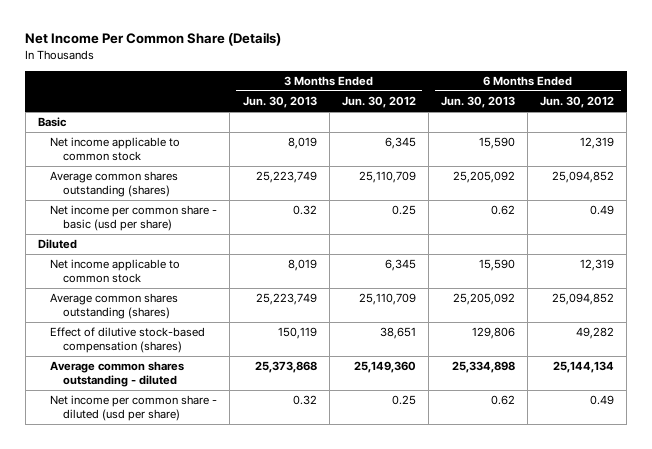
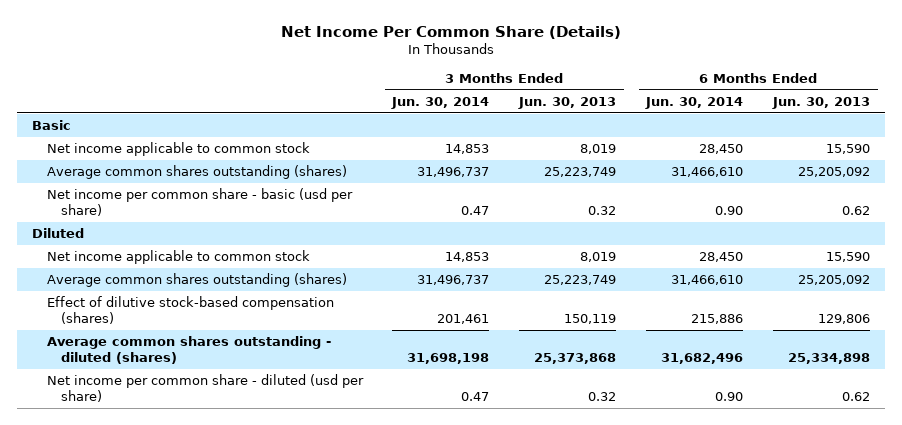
- | 3 Months Ended Jun. 30, 2013 | 3 Months Ended Jun. 30, 2012 | 6 Months Ended Jun. 30, 2013 | 6 Months Ended Jun. 30, 2012
+ | 3 Months Ended Jun. 30, 2014 | 3 Months Ended Jun. 30, 2013 | 6 Months Ended Jun. 30, 2014 | 6 Months Ended Jun. 30, 2013
- Average common shares outstanding - diluted | 25,373,868 | 25,149,360 | 25,334,898 | 25,144,134
+ Average common shares outstanding - diluted (shares) | 31,698,198 | 25,373,868 | 31,682,496 | 25,334,898

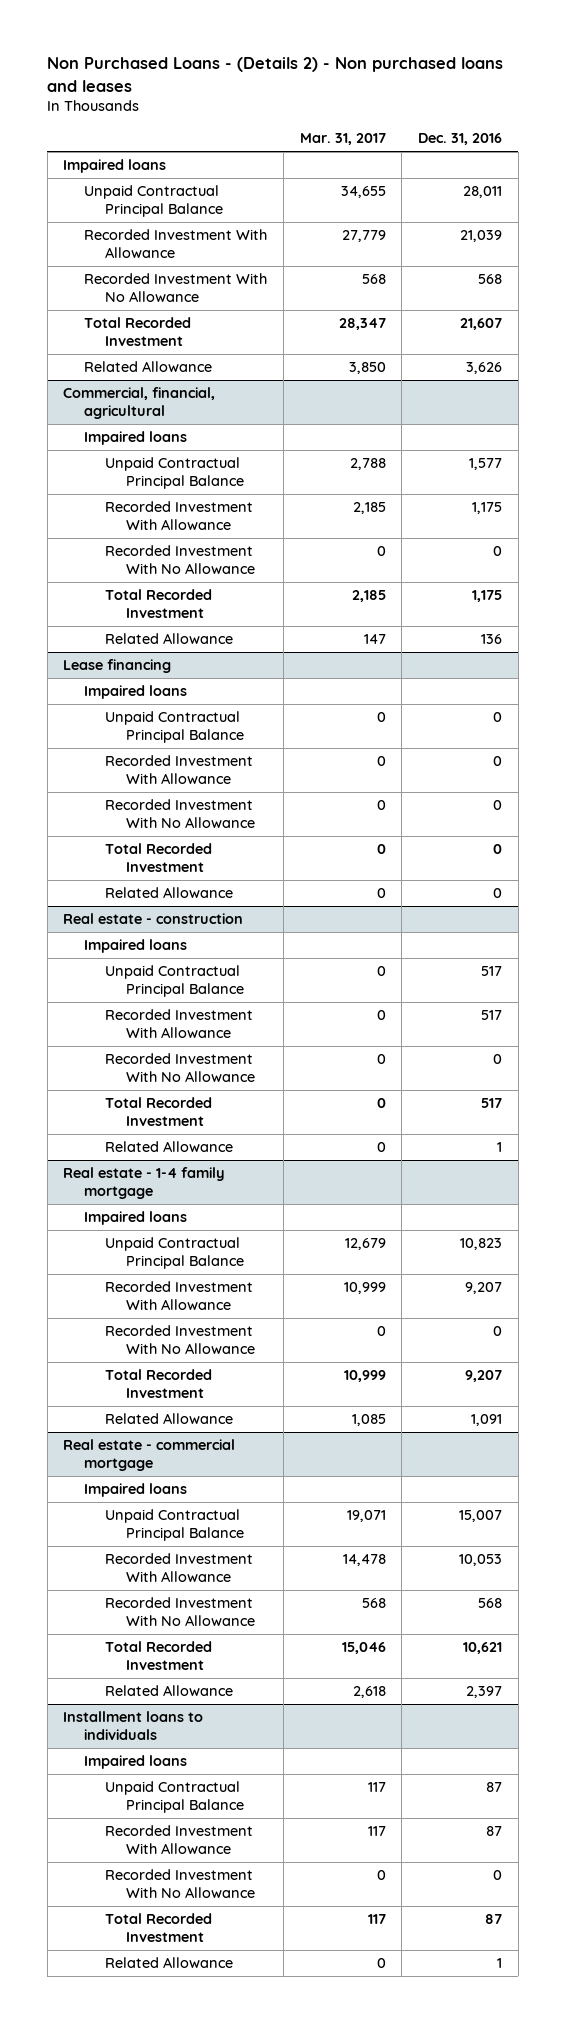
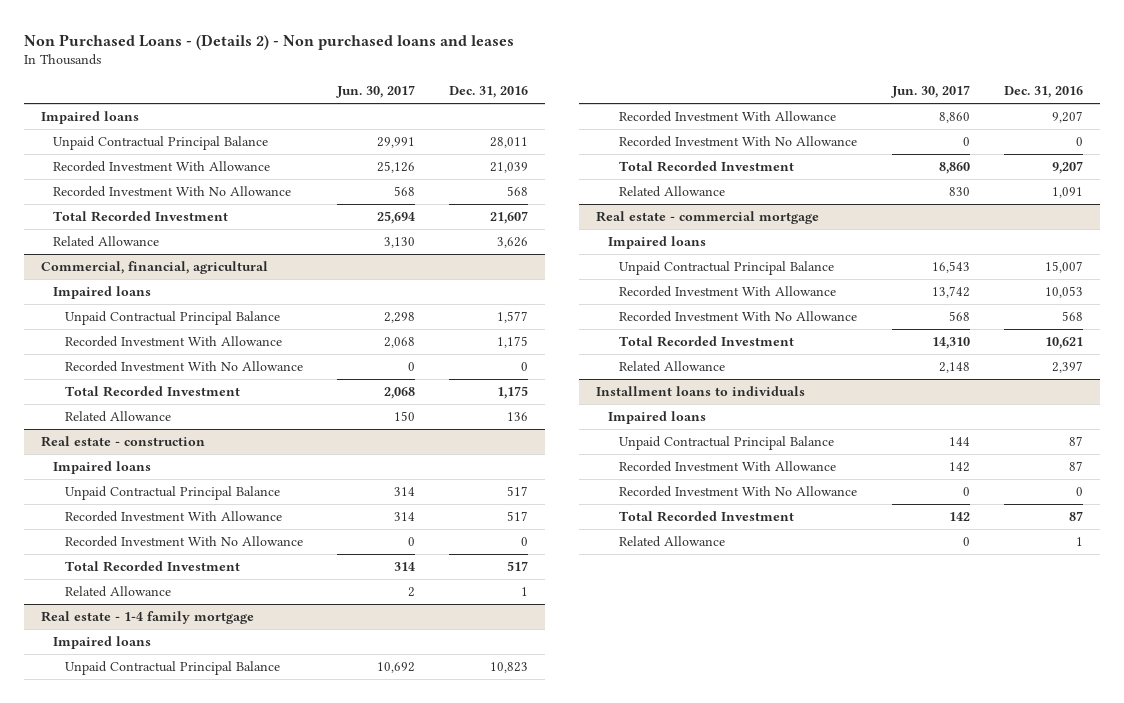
- | Mar. 31, 2017 | Dec. 31, 2016
+ | Jun. 30, 2017 | Dec. 31, 2016
- Lease financing
- Impaired loans
- Unpaid Contractual Principal Balance | 0 | 0
- Recorded Investment With Allowance | 0 | 0
- Recorded Investment With No Allowance | 0 | 0
- Total Recorded Investment | 0 | 0
- Related Allowance | 0 | 0

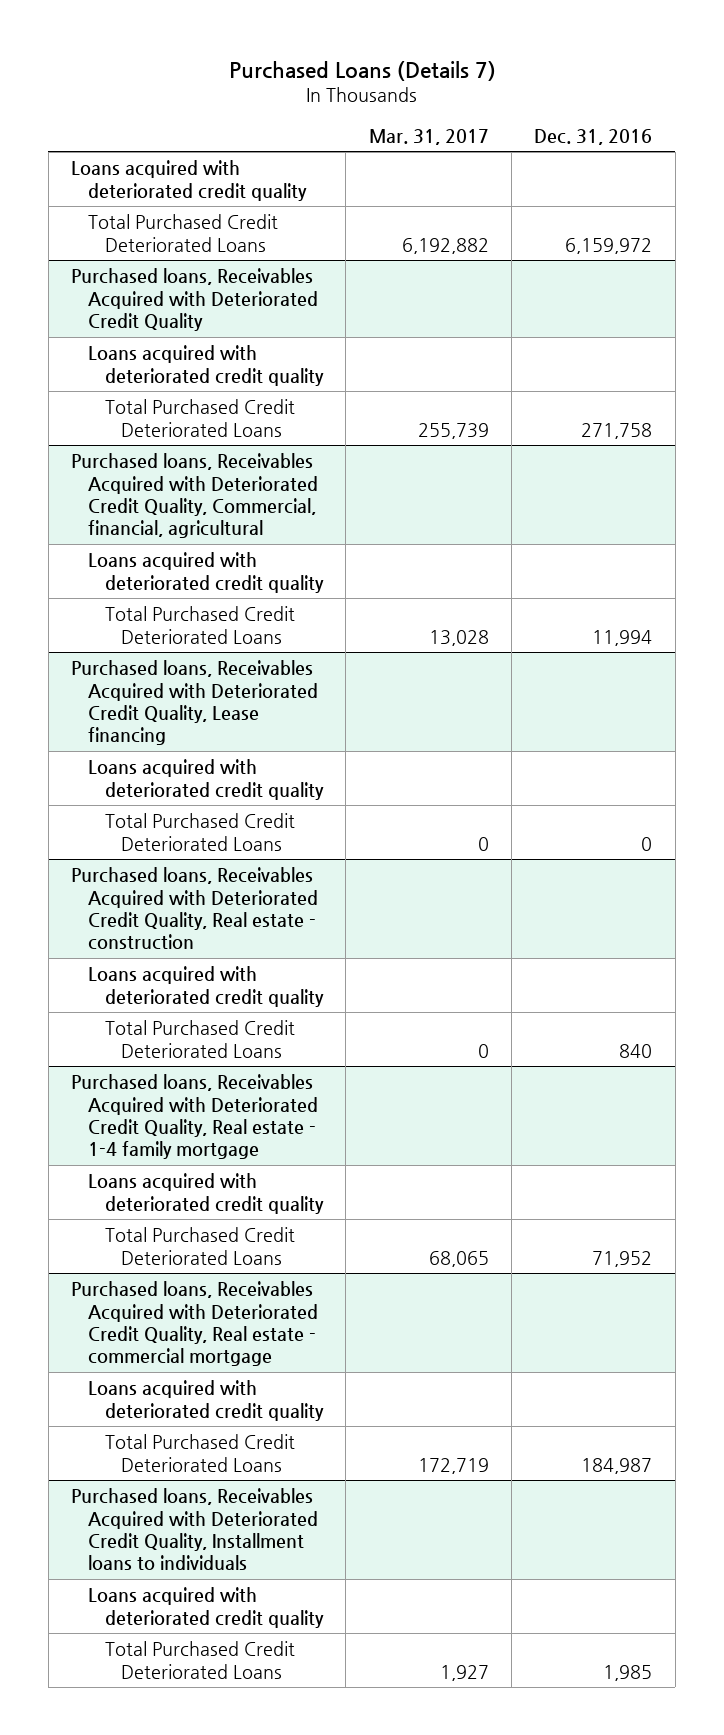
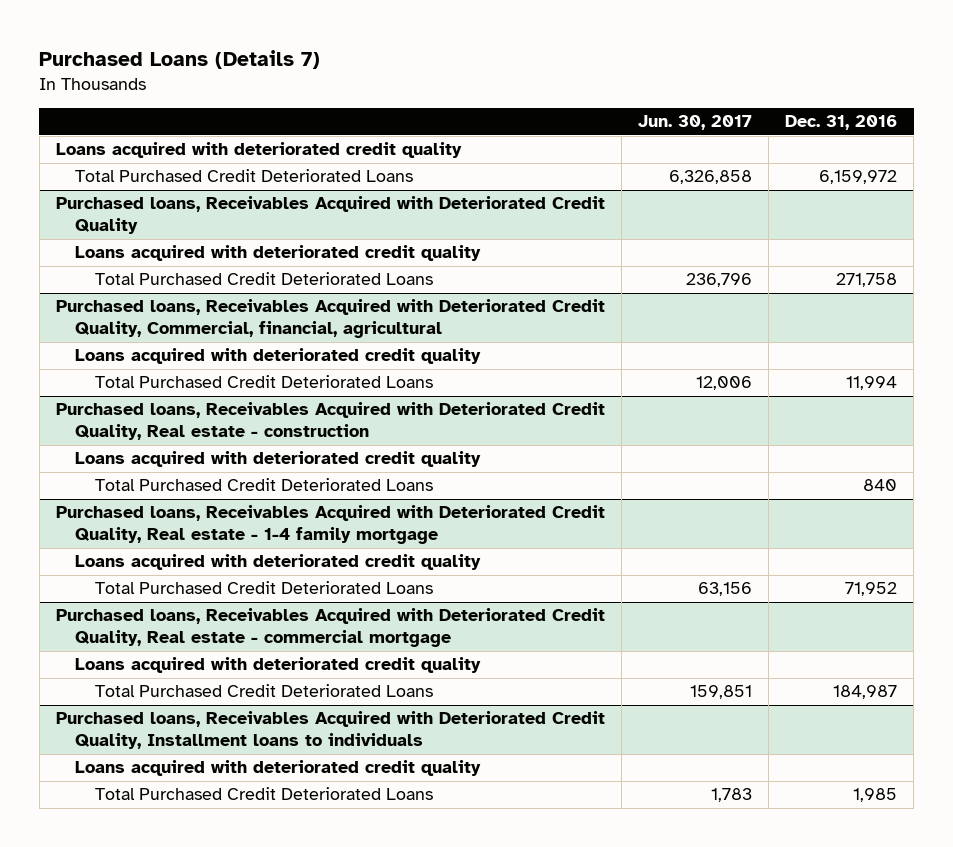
- | Mar. 31, 2017 | Dec. 31, 2016
+ | Jun. 30, 2017 | Dec. 31, 2016
- Purchased loans, Receivables Acquired with Deteriorated Credit Quality, Lease financing
- Loans acquired with deteriorated credit quality
- Total Purchased Credit Deteriorated Loans | 0 | 0

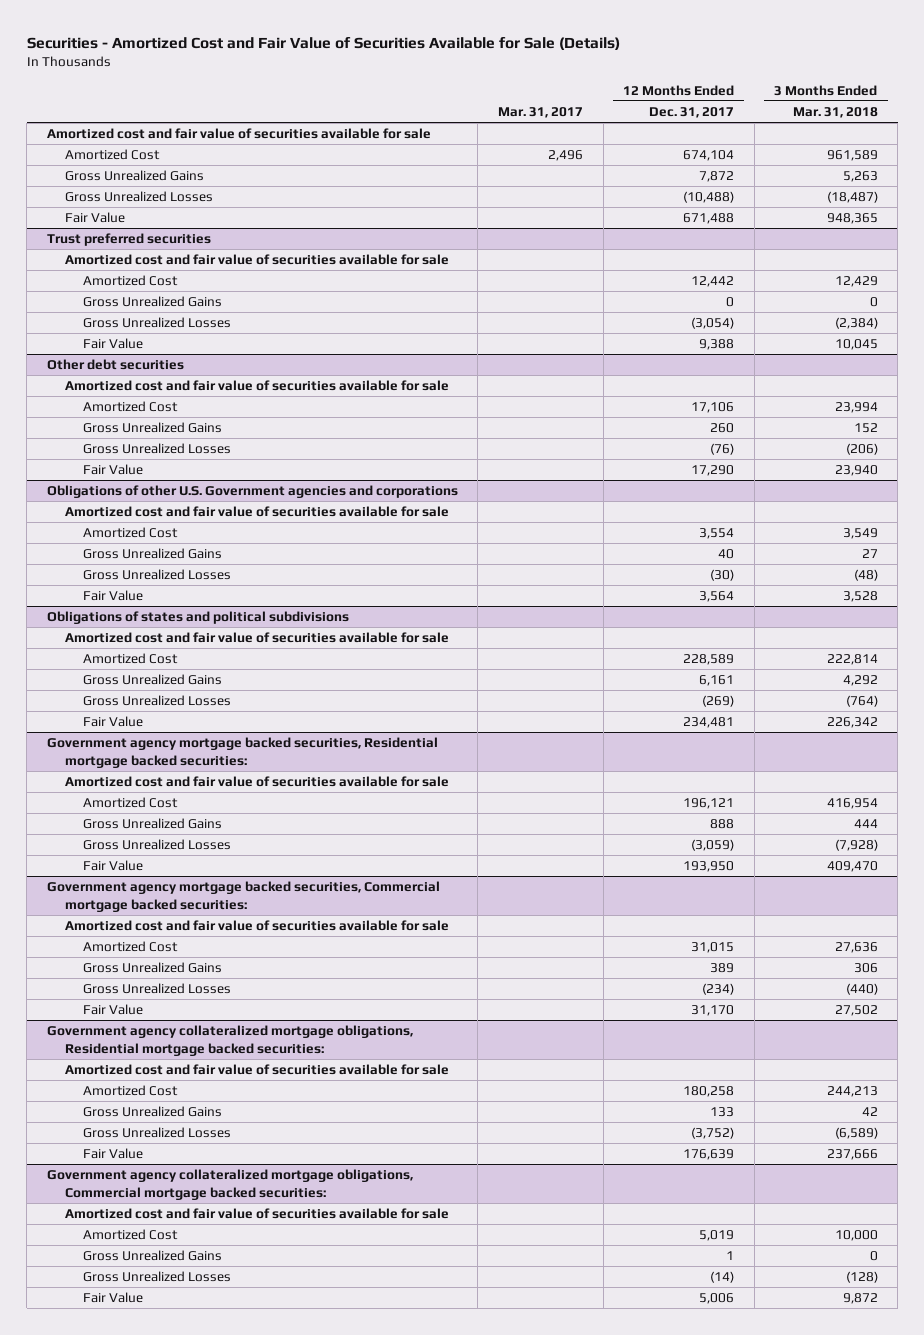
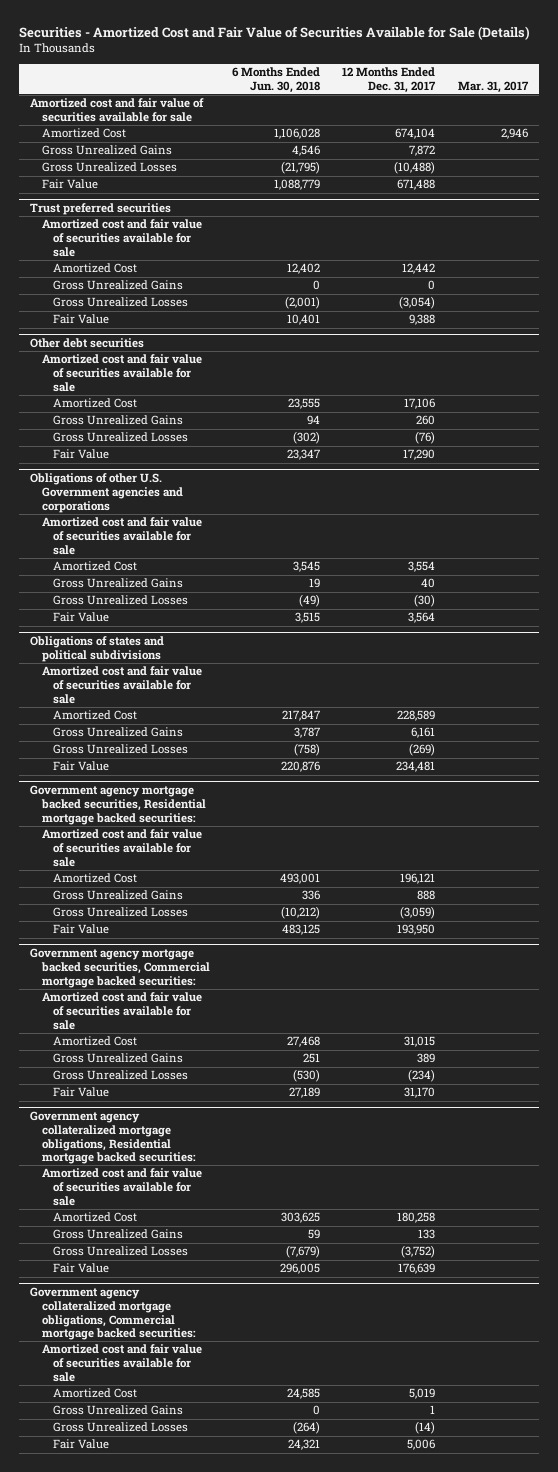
- | Mar. 31, 2017 | 12 Months Ended Dec. 31, 2017 | 3 Months Ended Mar. 31, 2018
+ | 6 Months Ended Jun. 30, 2018 | 12 Months Ended Dec. 31, 2017 | Mar. 31, 2017
- Amortized Cost | 2,496 | 674,104 | 961,589
+ Amortized Cost | 1,106,028 | 674,104 | 2,946

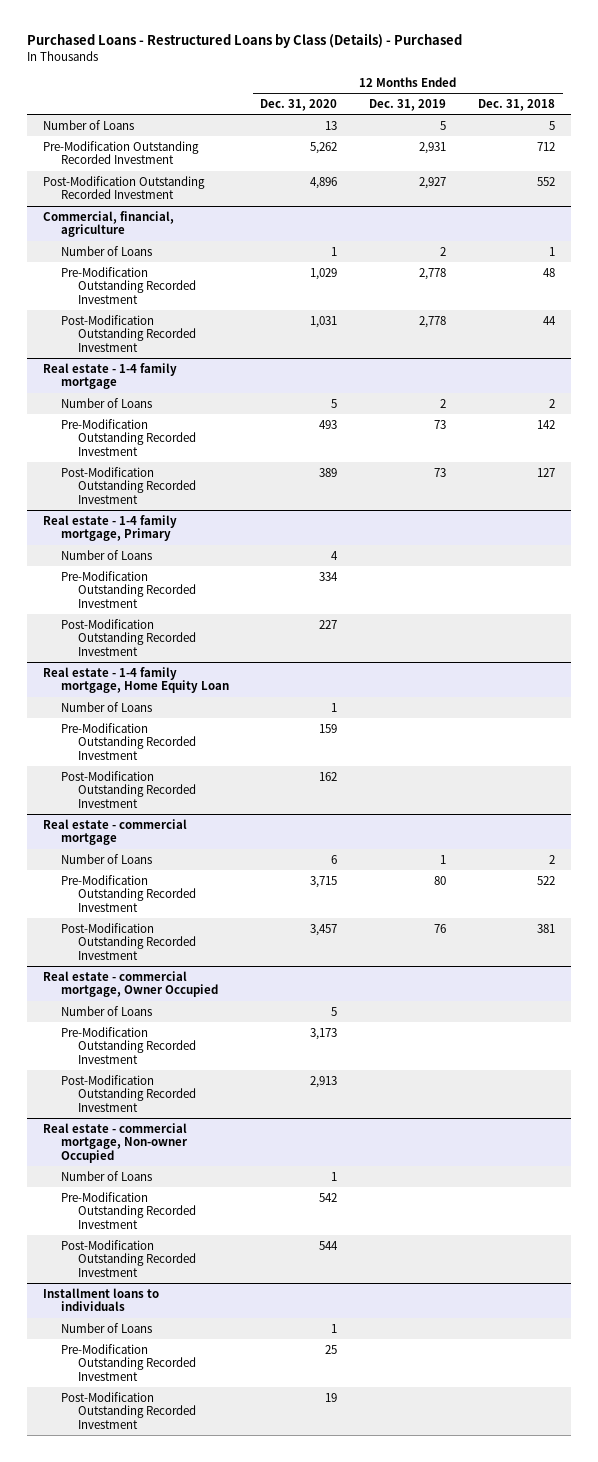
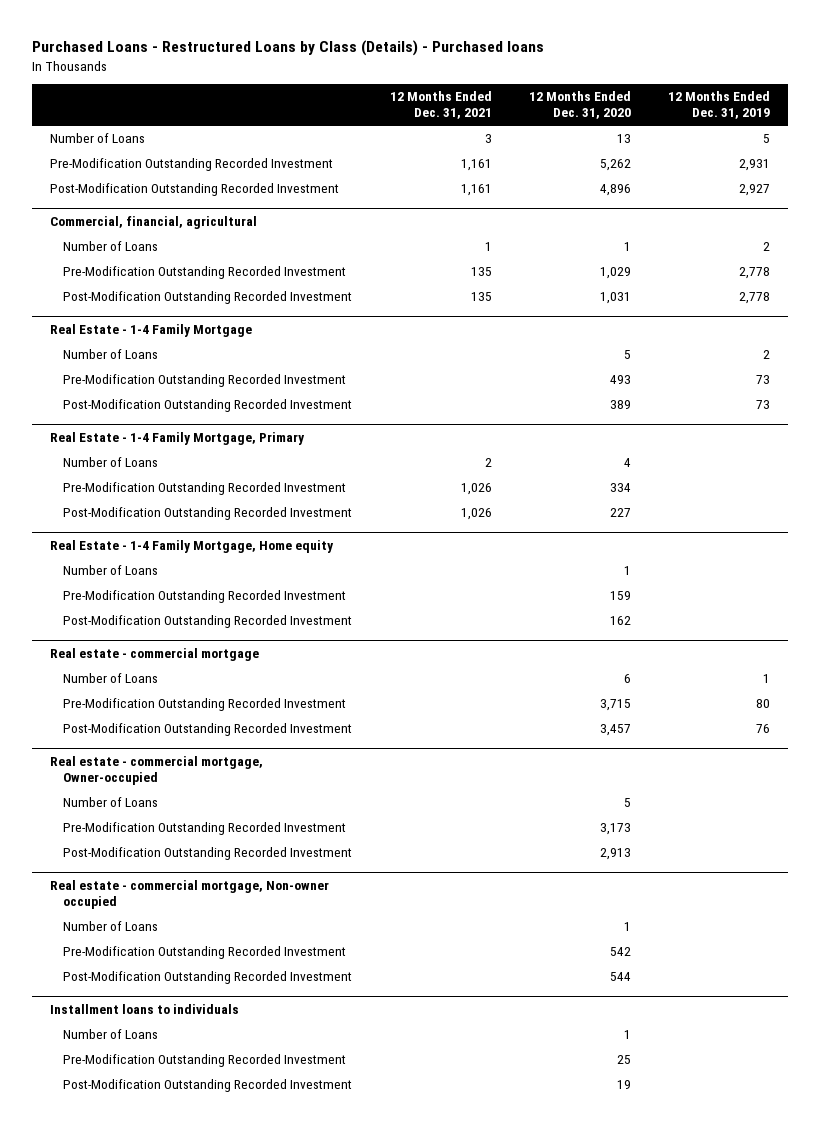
- Purchased Loans - Restructured Loans by Class (Details) - Purchased
+ Purchased Loans - Restructured Loans by Class (Details) - Purchased loans
- | 12 Months Ended Dec. 31, 2020 | 12 Months Ended Dec. 31, 2019 | 12 Months Ended Dec. 31, 2018
+ | 12 Months Ended Dec. 31, 2021 | 12 Months Ended Dec. 31, 2020 | 12 Months Ended Dec. 31, 2019
- Commercial, financial, agriculture
+ Commercial, financial, agricultural
- Real estate - 1-4 family mortgage
+ Real Estate - 1-4 Family Mortgage
- Real estate - 1-4 family mortgage, Primary
+ Real Estate - 1-4 Family Mortgage, Primary
- Real estate - 1-4 family mortgage, Home Equity Loan
+ Real Estate - 1-4 Family Mortgage, Home equity
- Real estate - commercial mortgage, Owner Occupied
+ Real estate - commercial mortgage, Owner-occupied
- Real estate - commercial mortgage, Non-owner Occupied
+ Real estate - commercial mortgage, Non-owner occupied

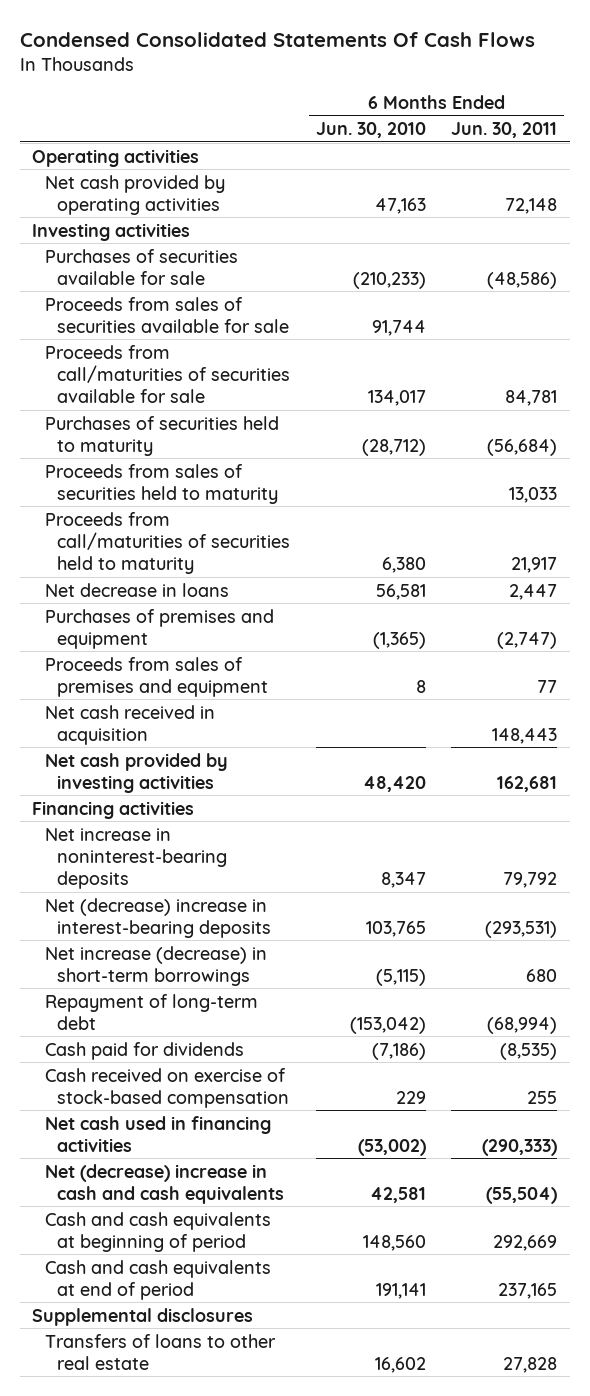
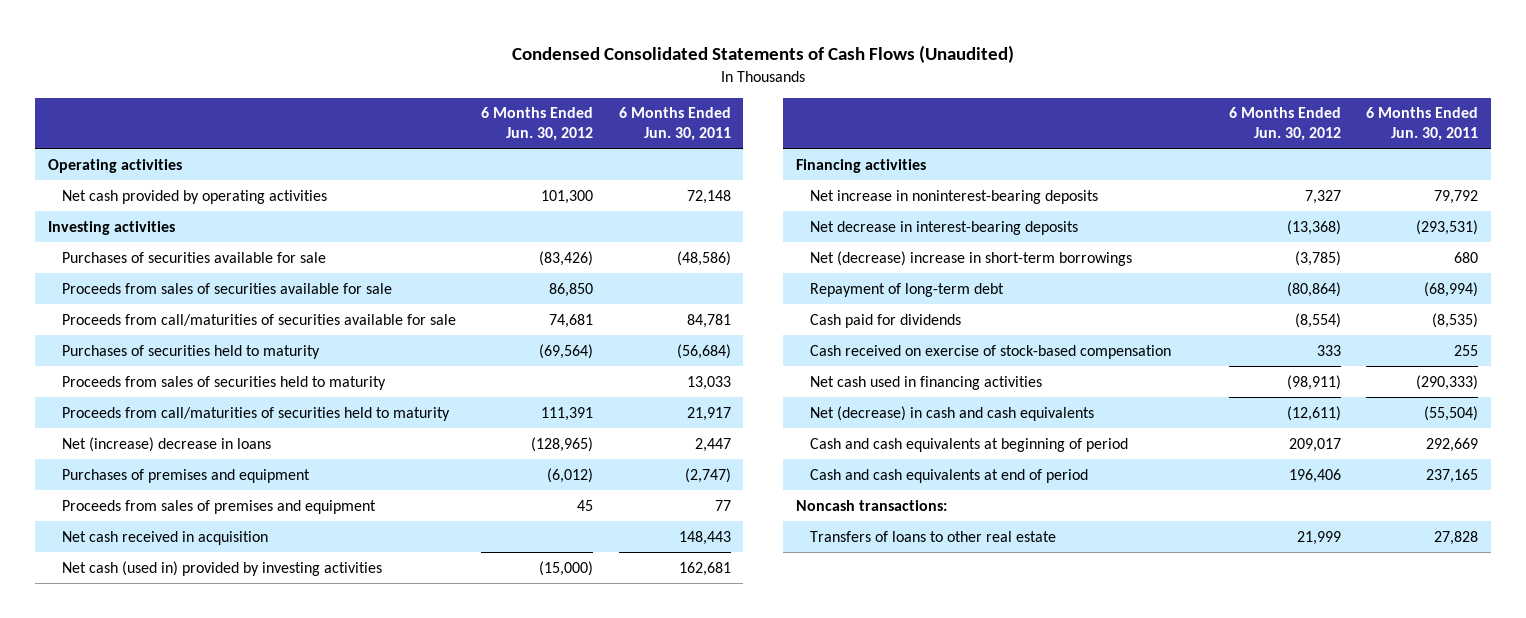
- Condensed Consolidated Statements Of Cash Flows
+ Condensed Consolidated Statements of Cash Flows (Unaudited)
- | 6 Months Ended Jun. 30, 2010 | 6 Months Ended Jun. 30, 2011
+ | 6 Months Ended Jun. 30, 2012 | 6 Months Ended Jun. 30, 2011
- Net decrease in loans | 56,581 | 2,447
+ Net (increase) decrease in loans | (128,965) | 2,447
- Net cash provided by investing activities | 48,420 | 162,681
+ Net cash (used in) provided by investing activities | (15,000) | 162,681
- Net (decrease) increase in interest-bearing deposits | 103,765 | (293,531)
- Net increase (decrease) in short-term borrowings | (5,115) | 680
+ Net decrease in interest-bearing deposits | (13,368) | (293,531)
+ Net (decrease) increase in short-term borrowings | (3,785) | 680
- Net (decrease) increase in cash and cash equivalents | 42,581 | (55,504)
+ Net (decrease) in cash and cash equivalents | (12,611) | (55,504)
- Supplemental disclosures
+ Noncash transactions:

